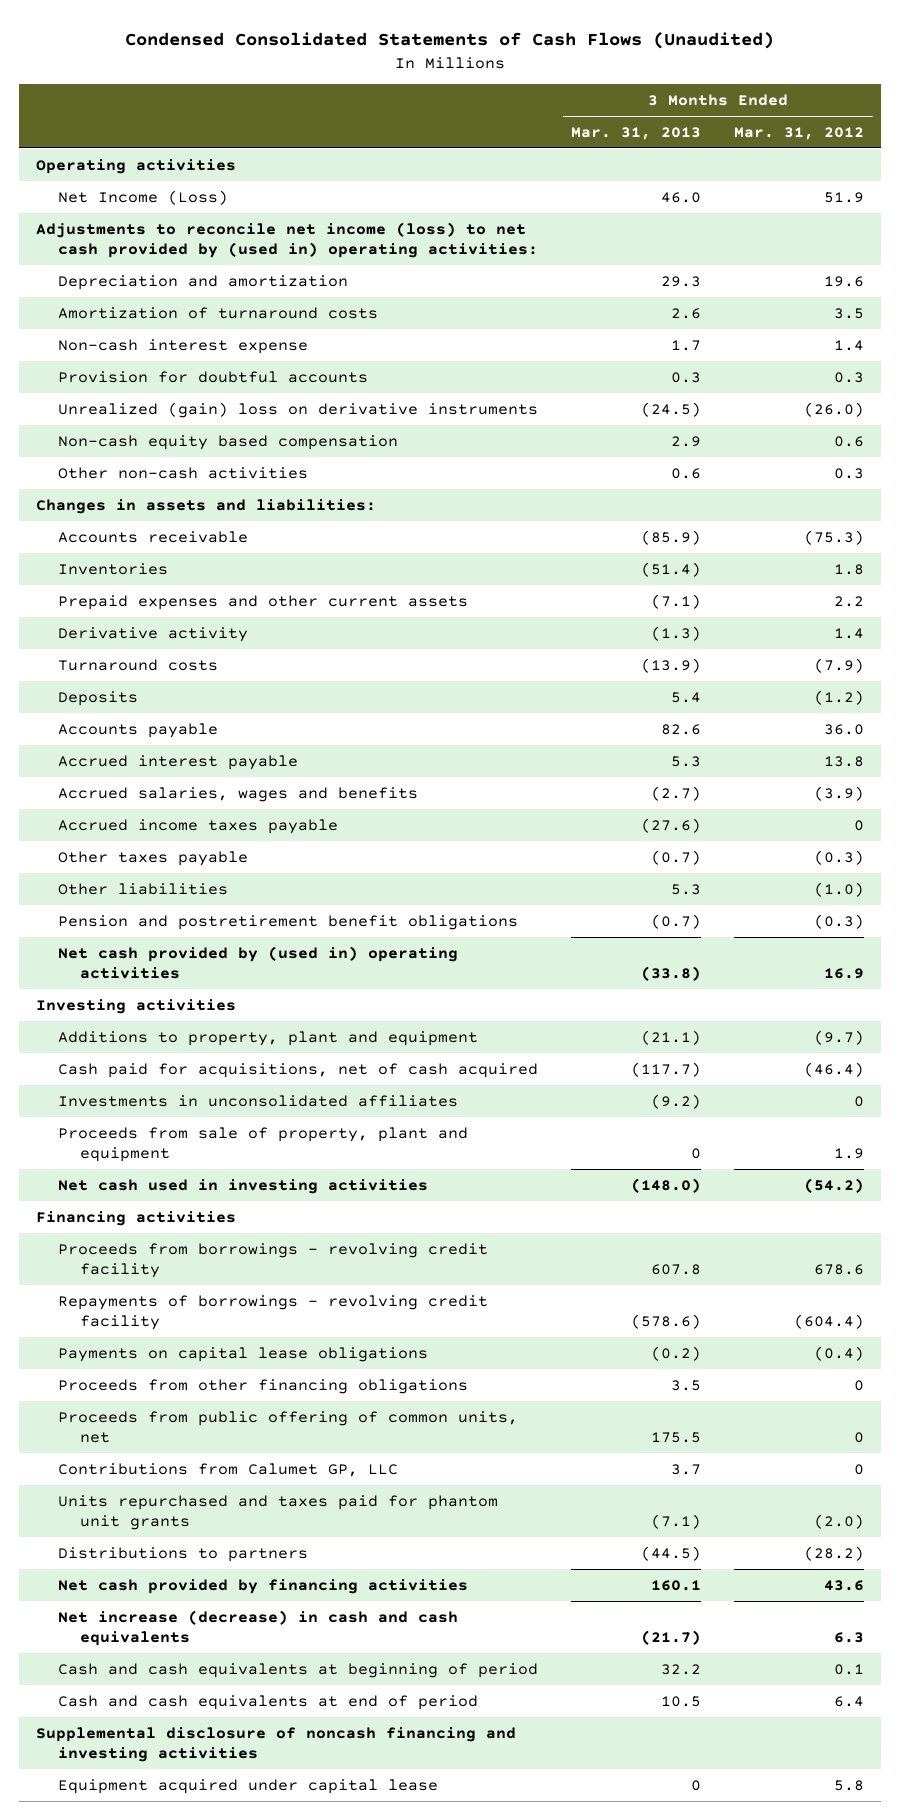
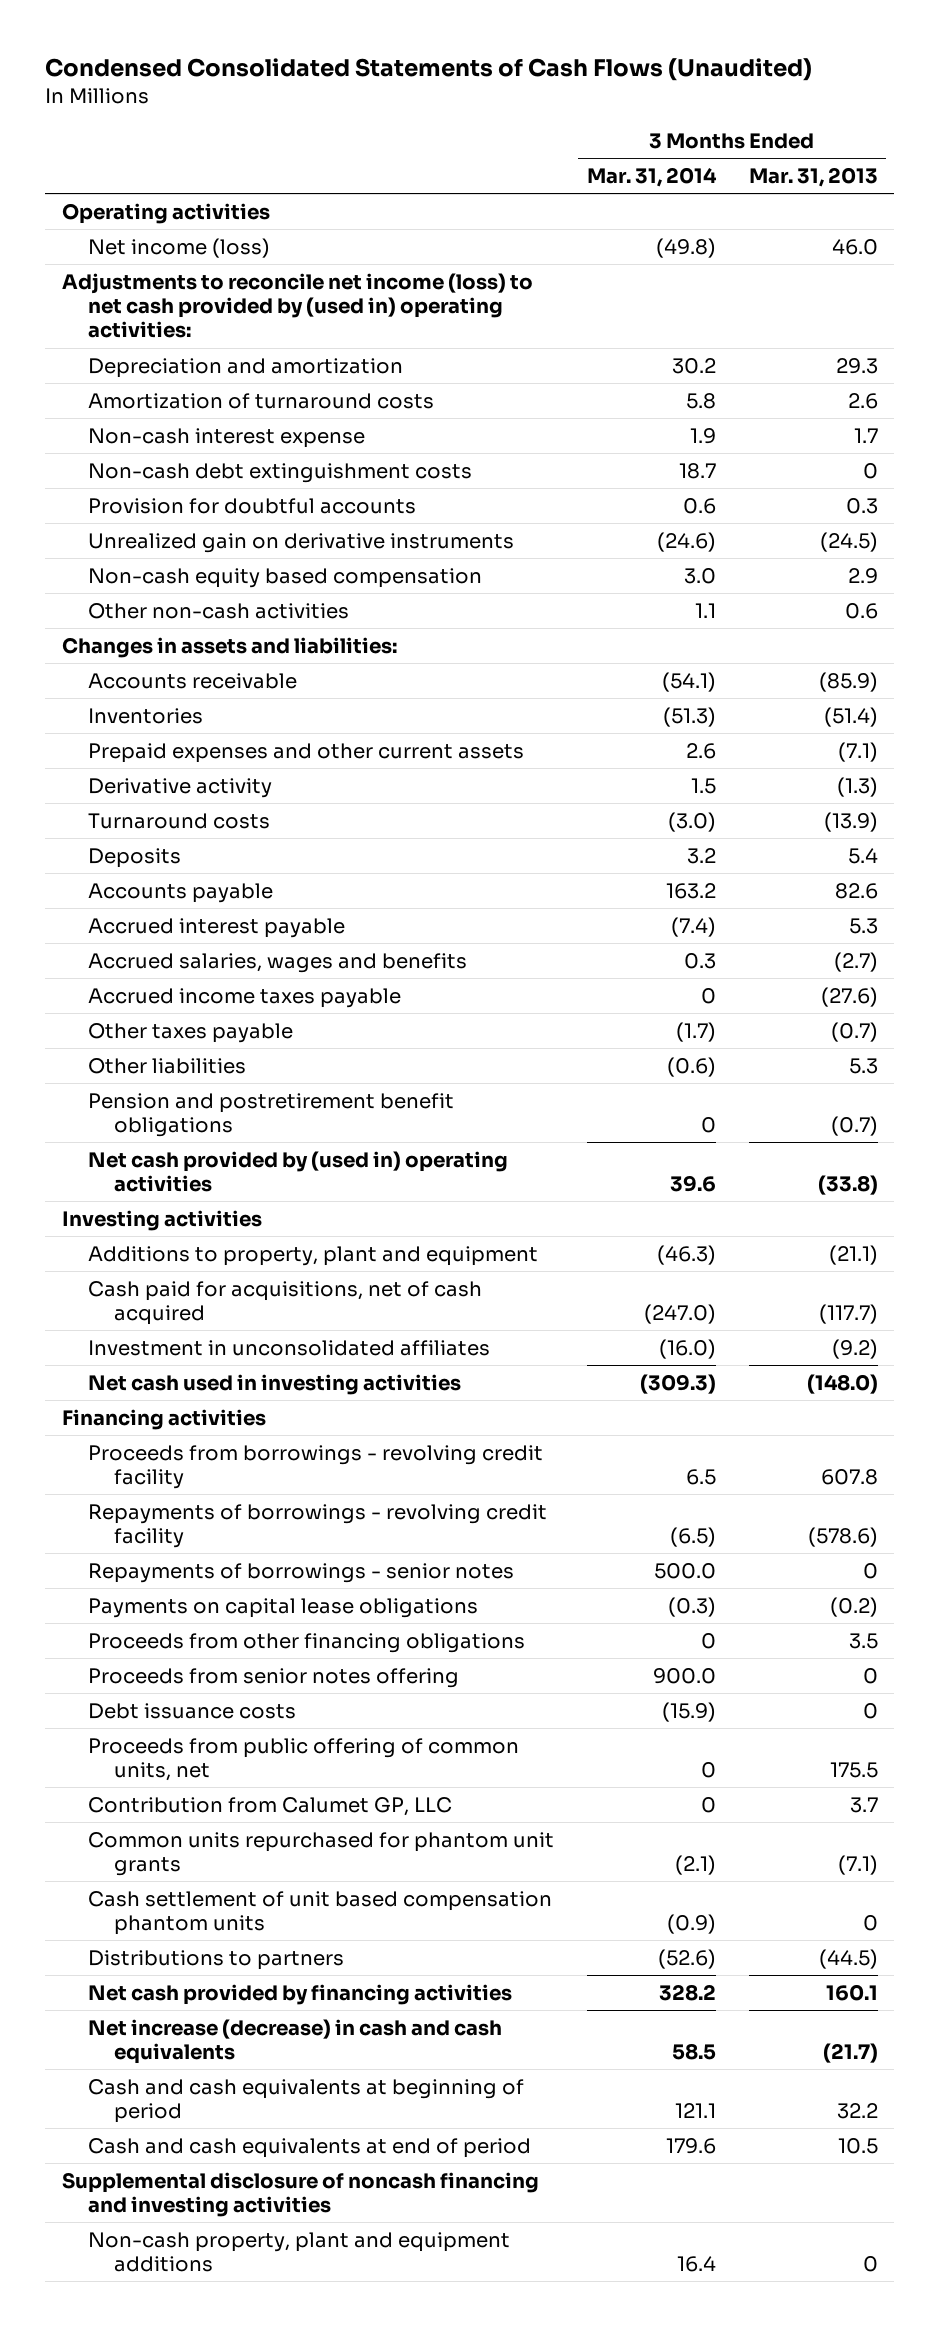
- | 3 Months Ended Mar. 31, 2013 | 3 Months Ended Mar. 31, 2012
+ | 3 Months Ended Mar. 31, 2014 | 3 Months Ended Mar. 31, 2013
- Net Income (Loss) | 46.0 | 51.9
+ Net income (loss) | (49.8) | 46.0
+ Non-cash debt extinguishment costs | 18.7 | 0
- Unrealized (gain) loss on derivative instruments | (24.5) | (26.0)
+ Unrealized gain on derivative instruments | (24.6) | (24.5)
- Investments in unconsolidated affiliates | (9.2) | 0
- Proceeds from sale of property, plant and equipment | 0 | 1.9
+ Investment in unconsolidated affiliates | (16.0) | (9.2)
+ Repayments of borrowings - senior notes | 500.0 | 0
+ Proceeds from senior notes offering | 900.0 | 0
+ Debt issuance costs | (15.9) | 0
- Contributions from Calumet GP, LLC | 3.7 | 0
- Units repurchased and taxes paid for phantom unit grants | (7.1) | (2.0)
+ Contribution from Calumet GP, LLC | 0 | 3.7
+ Common units repurchased for phantom unit grants | (2.1) | (7.1)
+ Cash settlement of unit based compensation phantom units | (0.9) | 0
- Equipment acquired under capital lease | 0 | 5.8
+ Non-cash property, plant and equipment additions | 16.4 | 0

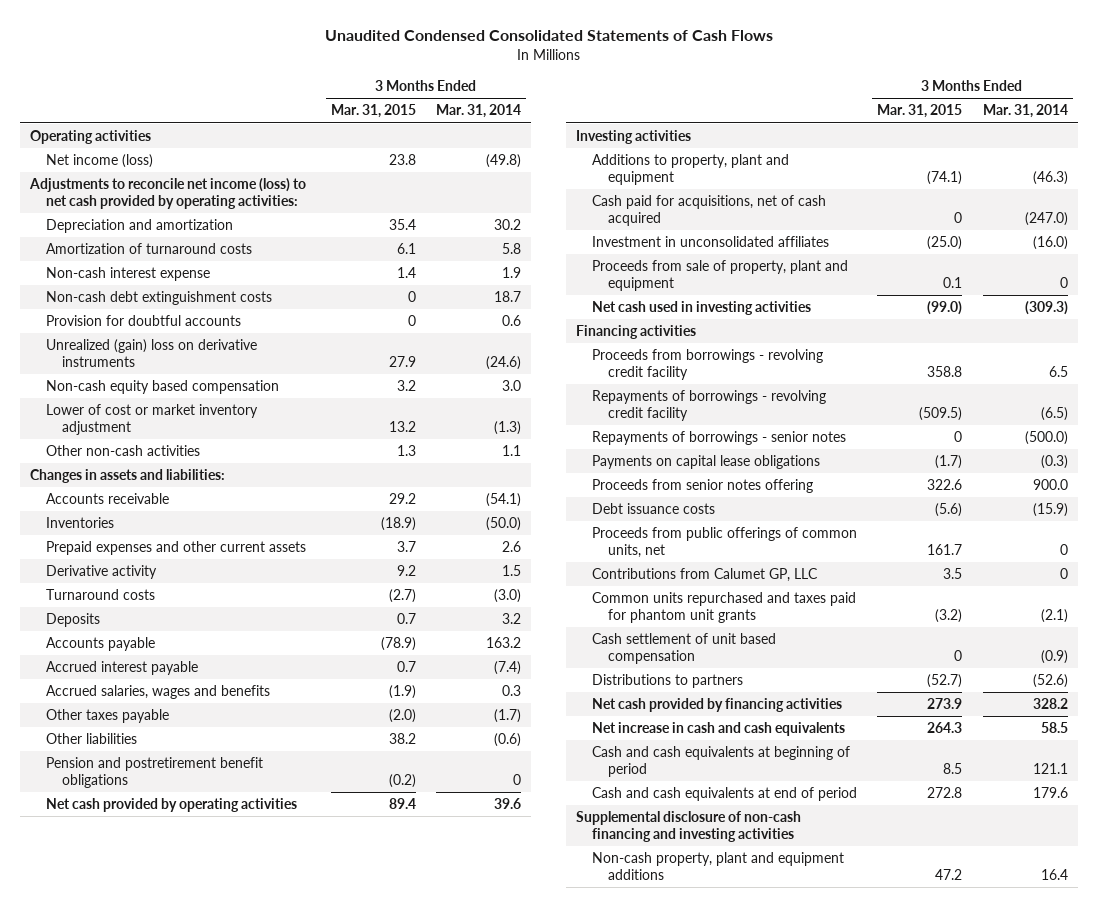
- Condensed Consolidated Statements of Cash Flows (Unaudited)
+ Unaudited Condensed Consolidated Statements of Cash Flows
- | 3 Months Ended Mar. 31, 2014 | 3 Months Ended Mar. 31, 2013
+ | 3 Months Ended Mar. 31, 2015 | 3 Months Ended Mar. 31, 2014
- Adjustments to reconcile net income (loss) to net cash provided by (used in) operating activities:
+ Adjustments to reconcile net income (loss) to net cash provided by operating activities:
- Unrealized gain on derivative instruments | (24.6) | (24.5)
+ Unrealized (gain) loss on derivative instruments | 27.9 | (24.6)
+ Lower of cost or market inventory adjustment | 13.2 | (1.3)
- Inventories | (51.3) | (51.4)
+ Inventories | (18.9) | (50.0)
- Accrued income taxes payable | 0 | (27.6)
- Net cash provided by (used in) operating activities | 39.6 | (33.8)
+ Net cash provided by operating activities | 89.4 | 39.6
+ Proceeds from sale of property, plant and equipment | 0.1 | 0
- Repayments of borrowings - senior notes | 500.0 | 0
+ Repayments of borrowings - senior notes | 0 | (500.0)
- Proceeds from other financing obligations | 0 | 3.5
- Proceeds from public offering of common units, net | 0 | 175.5
- Contribution from Calumet GP, LLC | 0 | 3.7
- Common units repurchased for phantom unit grants | (2.1) | (7.1)
- Cash settlement of unit based compensation phantom units | (0.9) | 0
+ Proceeds from public offerings of common units, net | 161.7 | 0
+ Contributions from Calumet GP, LLC | 3.5 | 0
+ Common units repurchased and taxes paid for phantom unit grants | (3.2) | (2.1)
+ Cash settlement of unit based compensation | 0 | (0.9)
- Net increase (decrease) in cash and cash equivalents | 58.5 | (21.7)
+ Net increase in cash and cash equivalents | 264.3 | 58.5
- Supplemental disclosure of noncash financing and investing activities
+ Supplemental disclosure of non-cash financing and investing activities

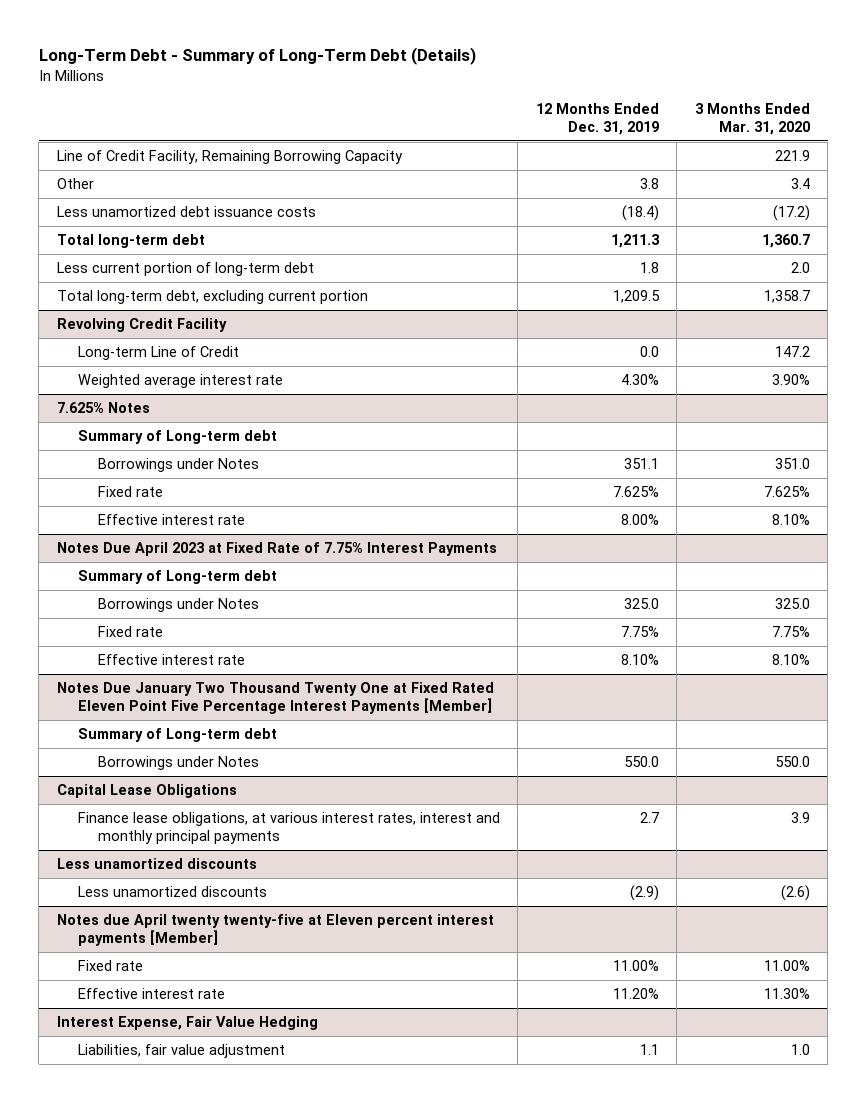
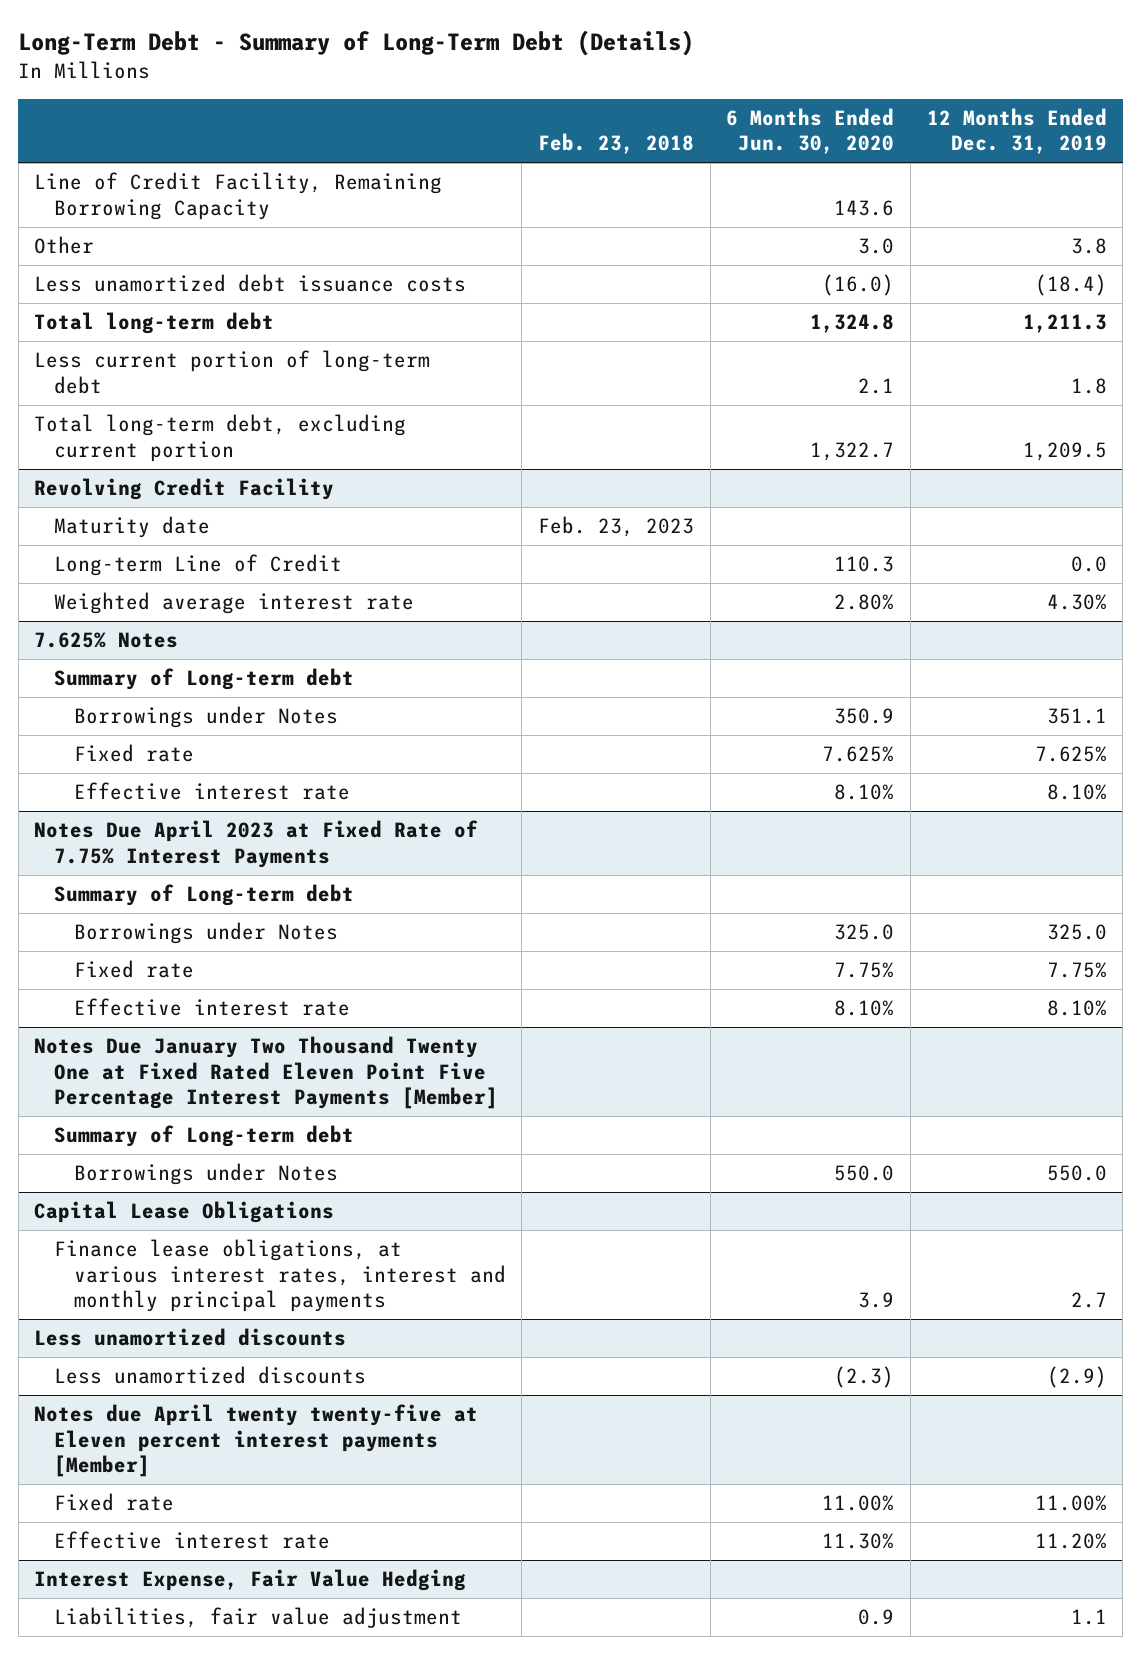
- | 12 Months Ended Dec. 31, 2019 | 3 Months Ended Mar. 31, 2020
+ | Feb. 23, 2018 | 6 Months Ended Jun. 30, 2020 | 12 Months Ended Dec. 31, 2019
@ Revolving Credit Facility
+ Maturity date | Feb. 23, 2023 | |
@ 7.625% Notes
- Effective interest rate | 8.00% | 8.10%
+ Effective interest rate | | 8.10% | 8.10%

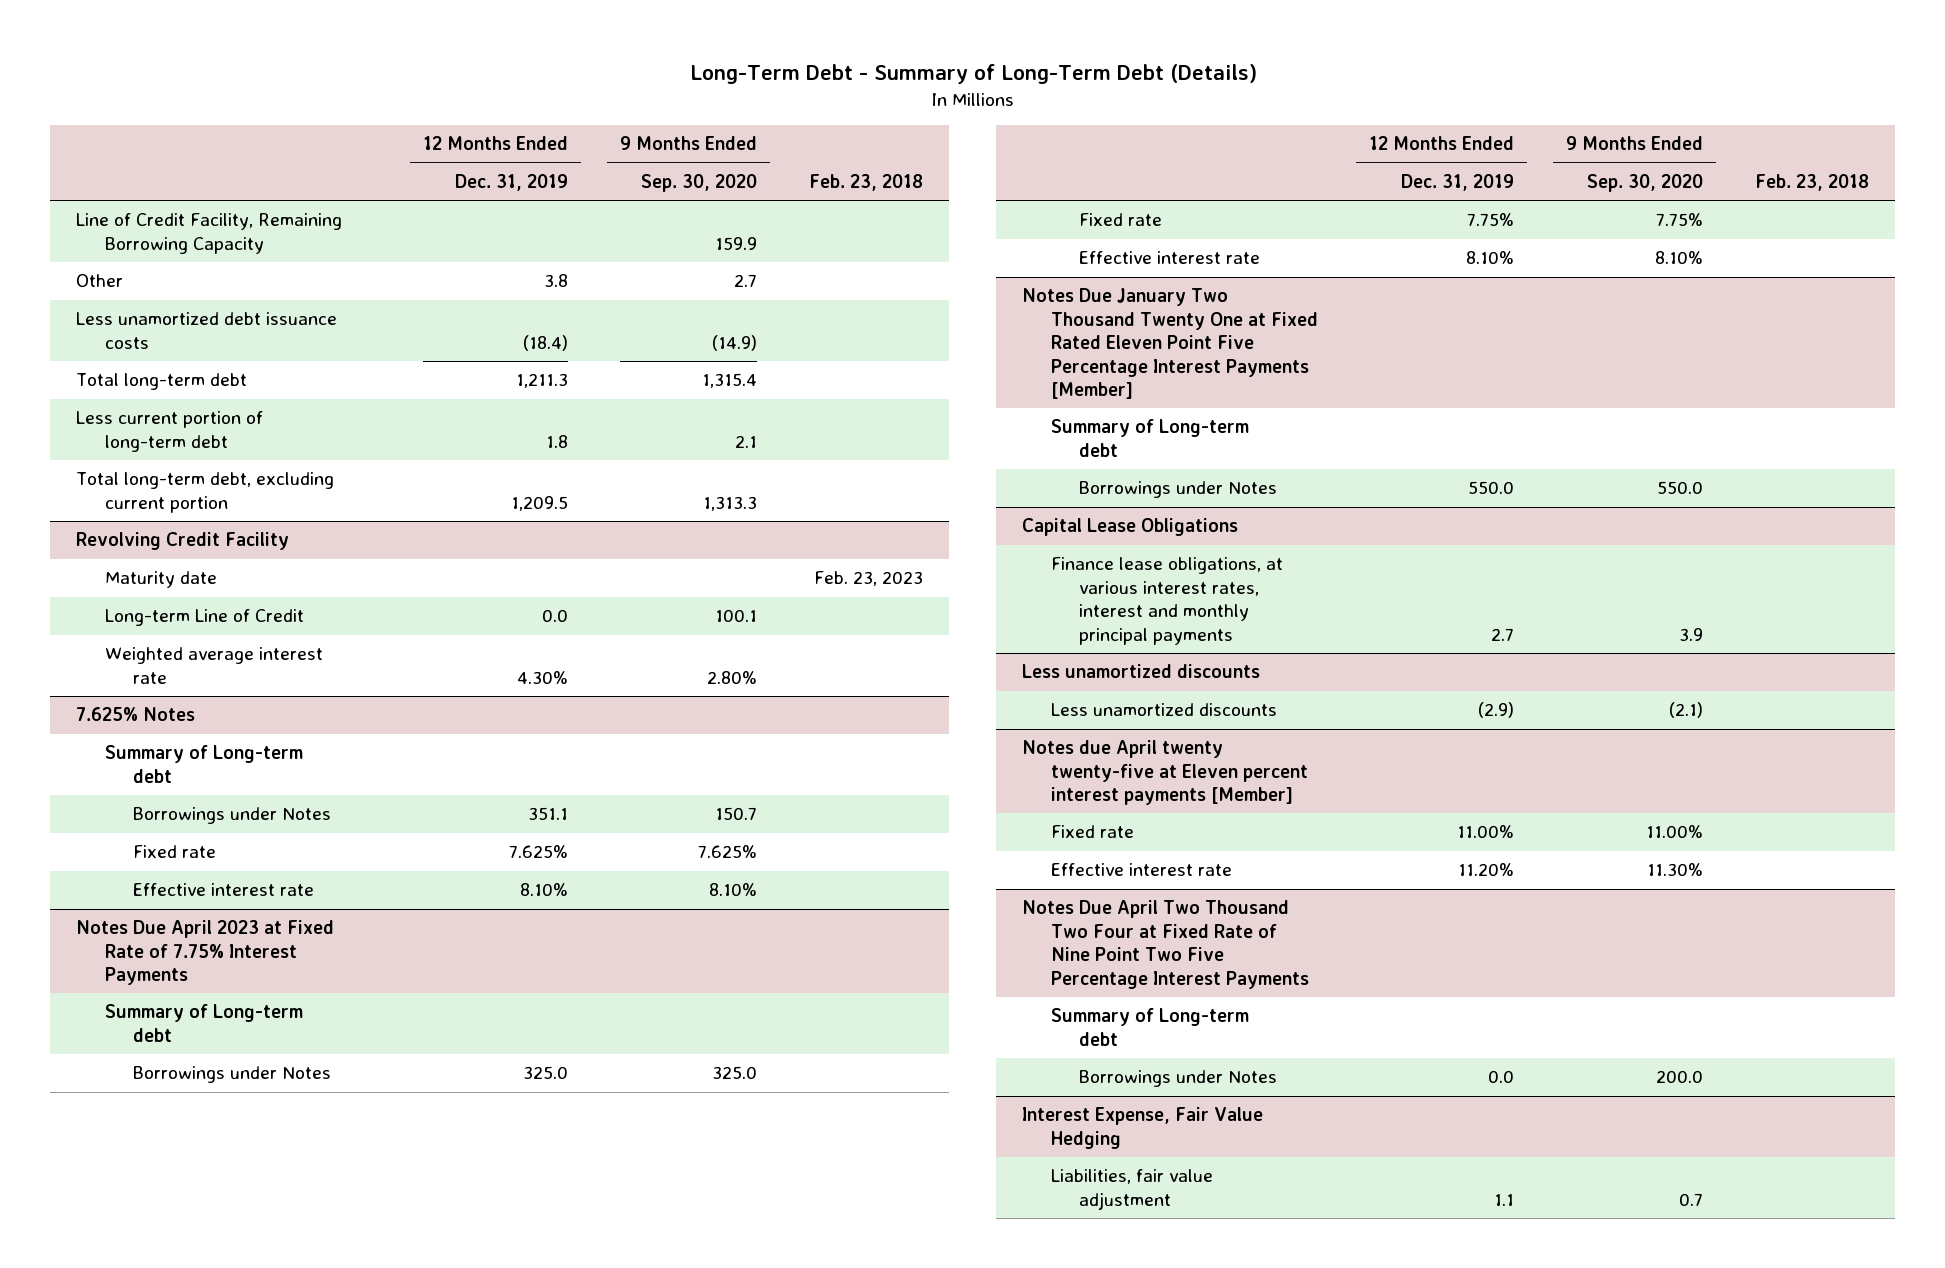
- | Feb. 23, 2018 | 6 Months Ended Jun. 30, 2020 | 12 Months Ended Dec. 31, 2019
+ | 12 Months Ended Dec. 31, 2019 | 9 Months Ended Sep. 30, 2020 | Feb. 23, 2018
+ Notes Due April Two Thousand Two Four at Fixed Rate of Nine Point Two Five Percentage Interest Payments
+ Summary of Long-term debt
+ Borrowings under Notes | 0.0 | 200.0 |

